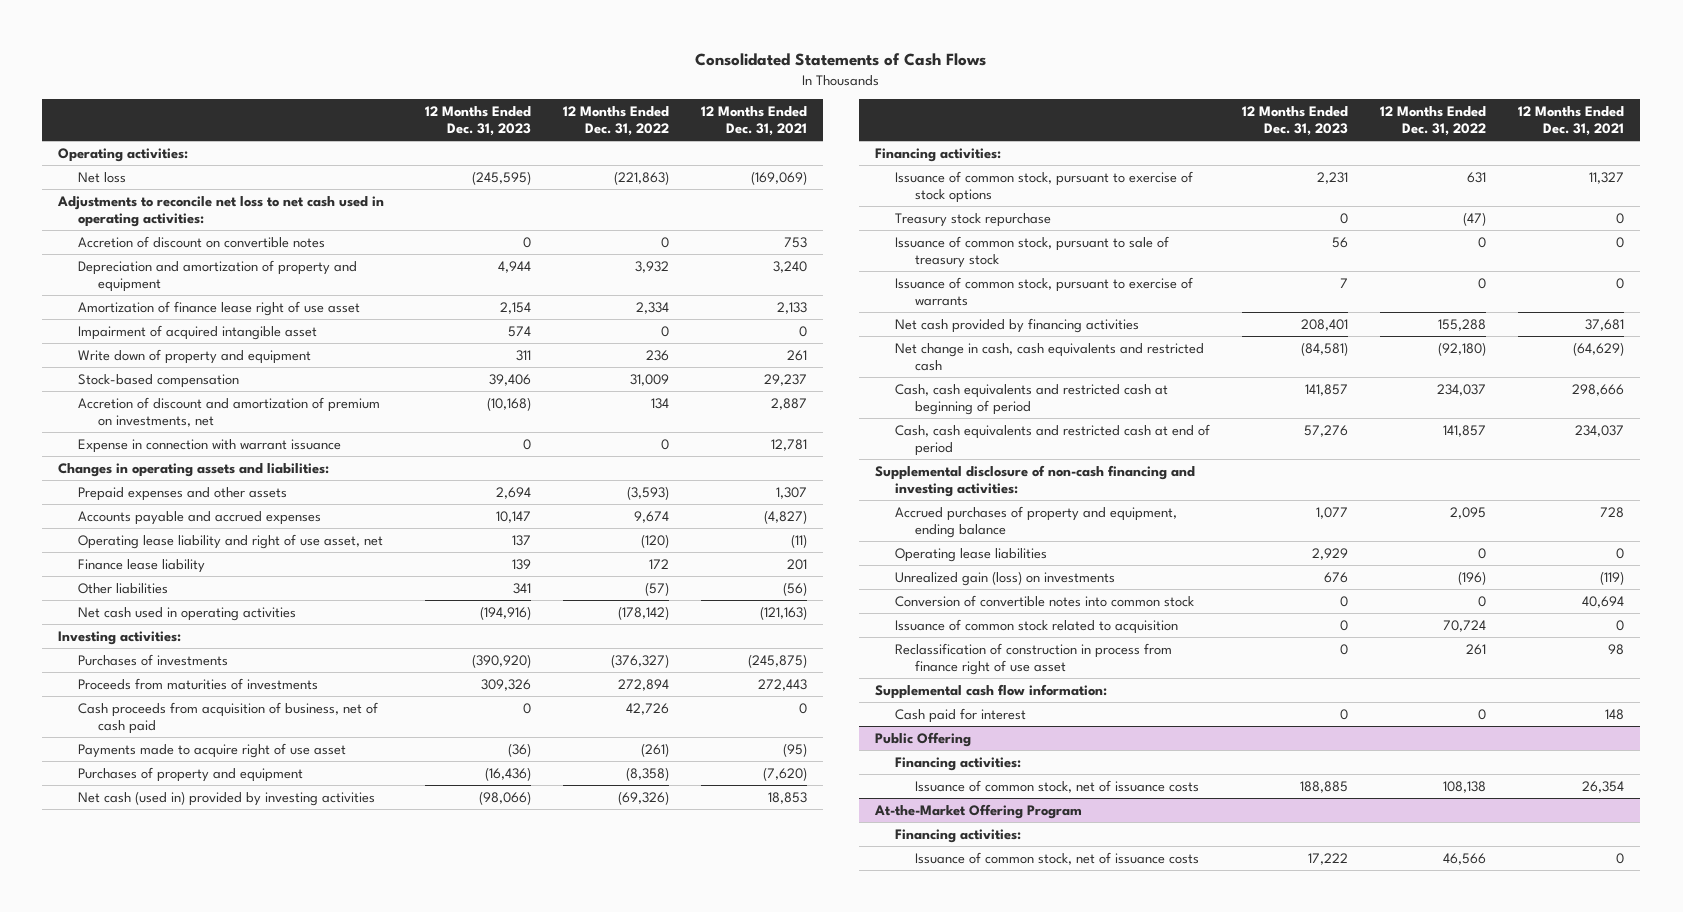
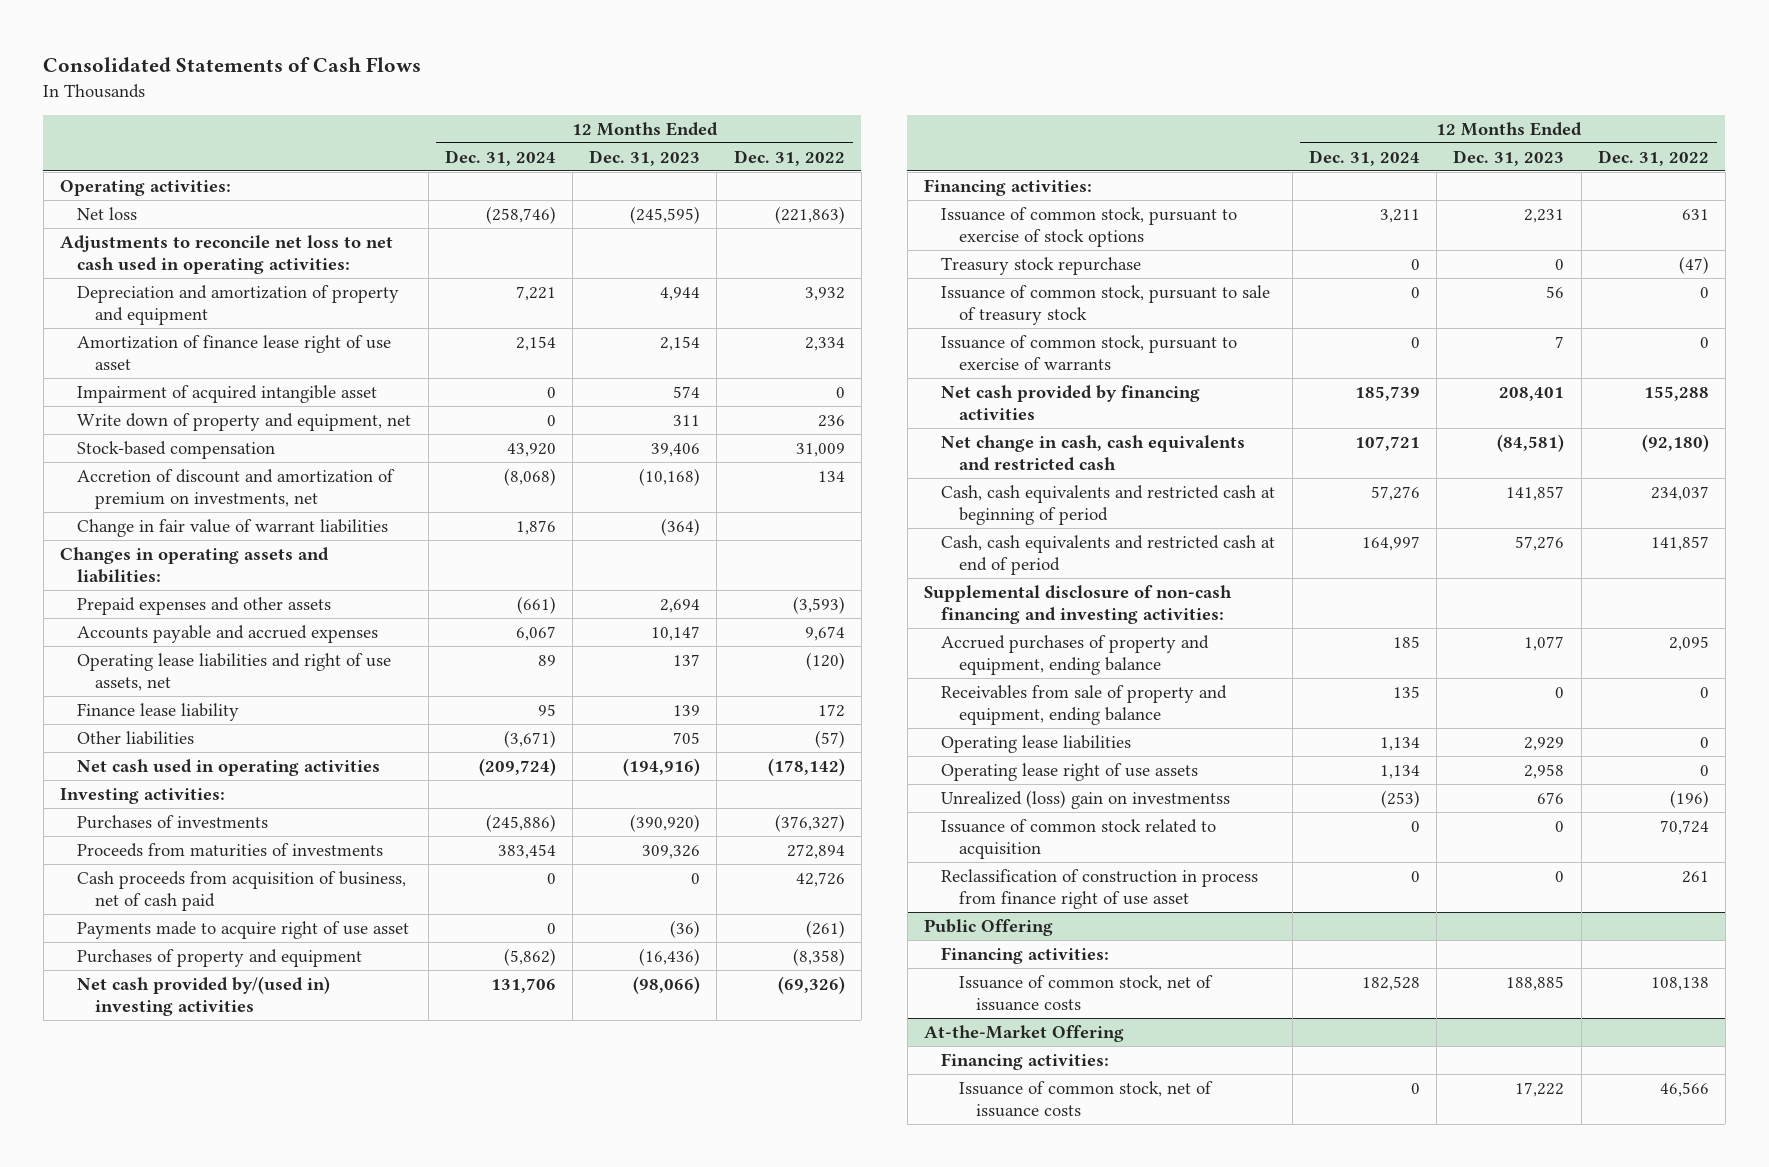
- | 12 Months Ended Dec. 31, 2023 | 12 Months Ended Dec. 31, 2022 | 12 Months Ended Dec. 31, 2021
+ | 12 Months Ended Dec. 31, 2024 | 12 Months Ended Dec. 31, 2023 | 12 Months Ended Dec. 31, 2022
- Accretion of discount on convertible notes | 0 | 0 | 753
- Write down of property and equipment | 311 | 236 | 261
+ Write down of property and equipment, net | 0 | 311 | 236
- Expense in connection with warrant issuance | 0 | 0 | 12,781
+ Change in fair value of warrant liabilities | 1,876 | (364) |
- Operating lease liability and right of use asset, net | 137 | (120) | (11)
+ Operating lease liabilities and right of use assets, net | 89 | 137 | (120)
- Other liabilities | 341 | (57) | (56)
+ Other liabilities | (3,671) | 705 | (57)
- Net cash (used in) provided by investing activities | (98,066) | (69,326) | 18,853
+ Net cash provided by/(used in) investing activities | 131,706 | (98,066) | (69,326)
+ Receivables from sale of property and equipment, ending balance | 135 | 0 | 0
- Unrealized gain (loss) on investments | 676 | (196) | (119)
- Conversion of convertible notes into common stock | 0 | 0 | 40,694
+ Operating lease right of use assets | 1,134 | 2,958 | 0
+ Unrealized (loss) gain on investmentss | (253) | 676 | (196)
- Supplemental cash flow information:
- Cash paid for interest | 0 | 0 | 148
- At-the-Market Offering Program
+ At-the-Market Offering

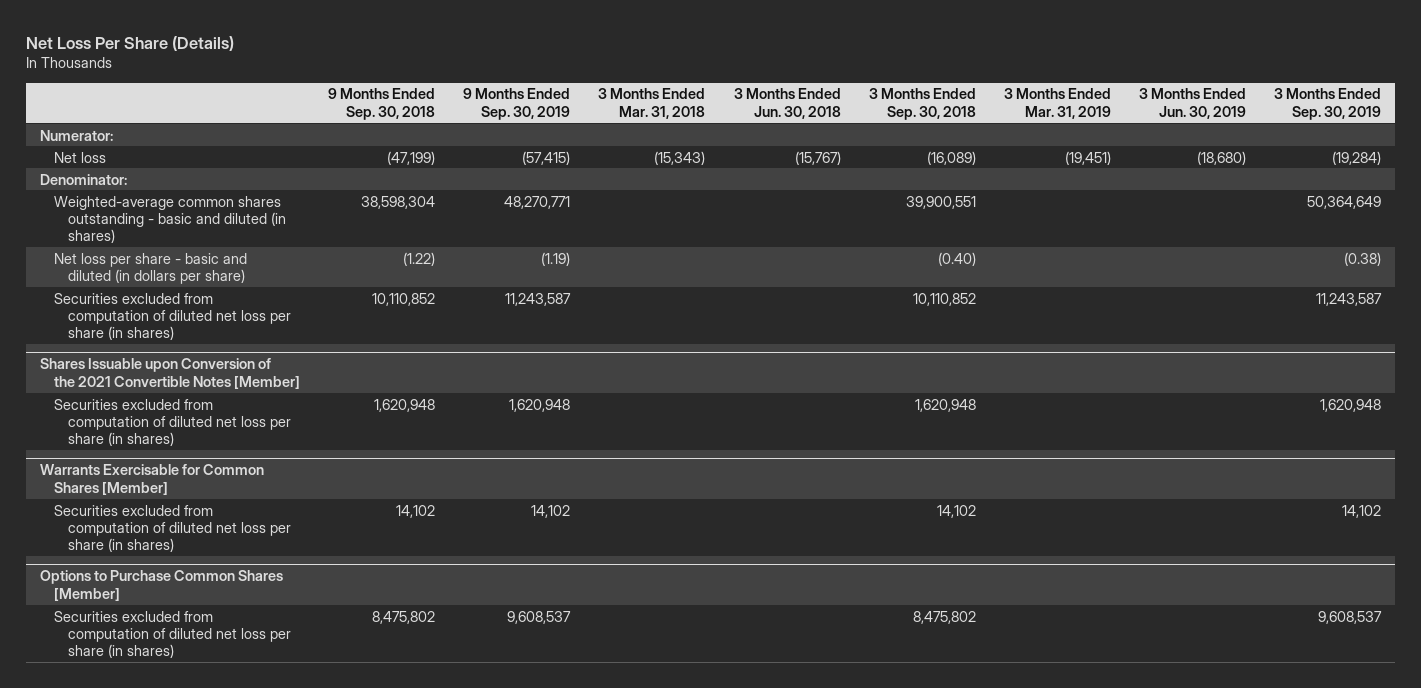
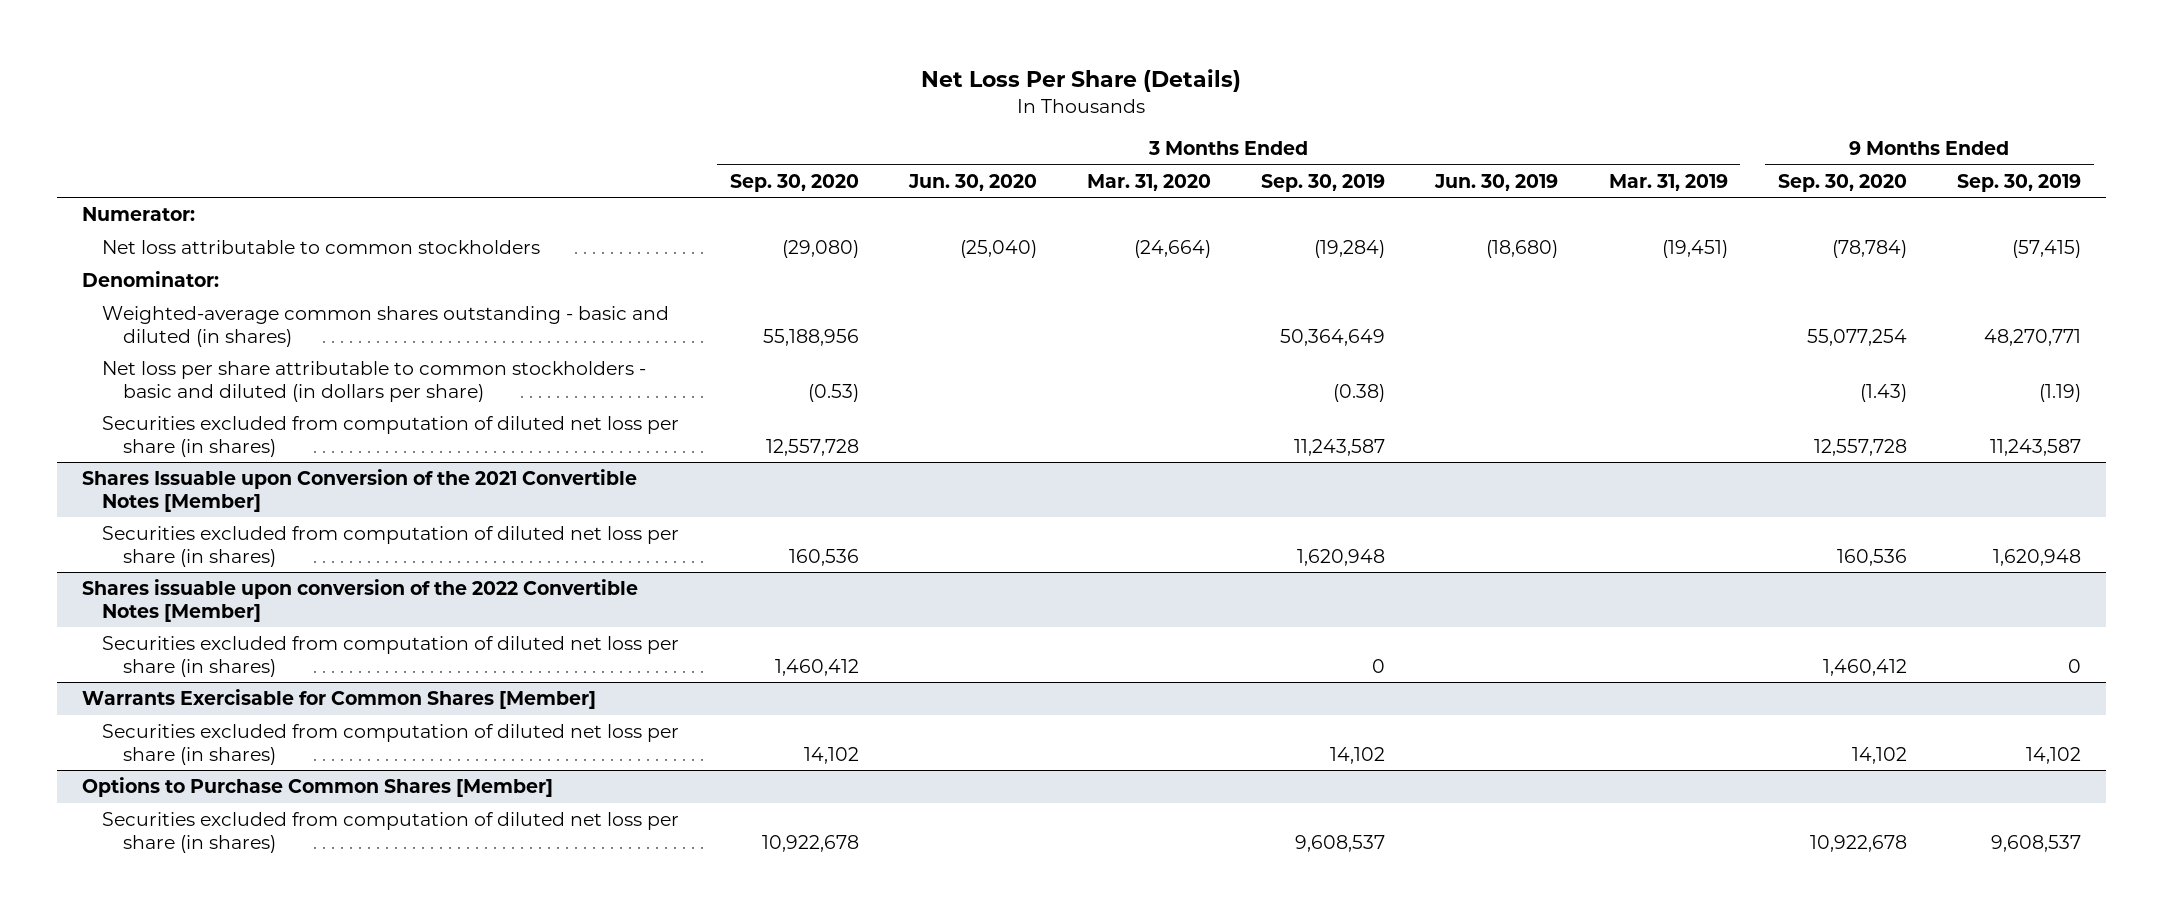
- | 9 Months Ended Sep. 30, 2018 | 9 Months Ended Sep. 30, 2019 | 3 Months Ended Mar. 31, 2018 | 3 Months Ended Jun. 30, 2018 | 3 Months Ended Sep. 30, 2018 | 3 Months Ended Mar. 31, 2019 | 3 Months Ended Jun. 30, 2019 | 3 Months Ended Sep. 30, 2019
+ | 3 Months Ended Sep. 30, 2020 | 3 Months Ended Jun. 30, 2020 | 3 Months Ended Mar. 31, 2020 | 3 Months Ended Sep. 30, 2019 | 3 Months Ended Jun. 30, 2019 | 3 Months Ended Mar. 31, 2019 | 9 Months Ended Sep. 30, 2020 | 9 Months Ended Sep. 30, 2019
- Net loss | (47,199) | (57,415) | (15,343) | (15,767) | (16,089) | (19,451) | (18,680) | (19,284)
+ Net loss attributable to common stockholders | (29,080) | (25,040) | (24,664) | (19,284) | (18,680) | (19,451) | (78,784) | (57,415)
- Net loss per share - basic and diluted (in dollars per share) | (1.22) | (1.19) | | | (0.40) | | | (0.38)
+ Net loss per share attributable to common stockholders - basic and diluted (in dollars per share) | (0.53) | | | (0.38) | | | (1.43) | (1.19)
+ Shares issuable upon conversion of the 2022 Convertible Notes [Member]
+ Securities excluded from computation of diluted net loss per share (in shares) | 1,460,412 | | | 0 | | | 1,460,412 | 0

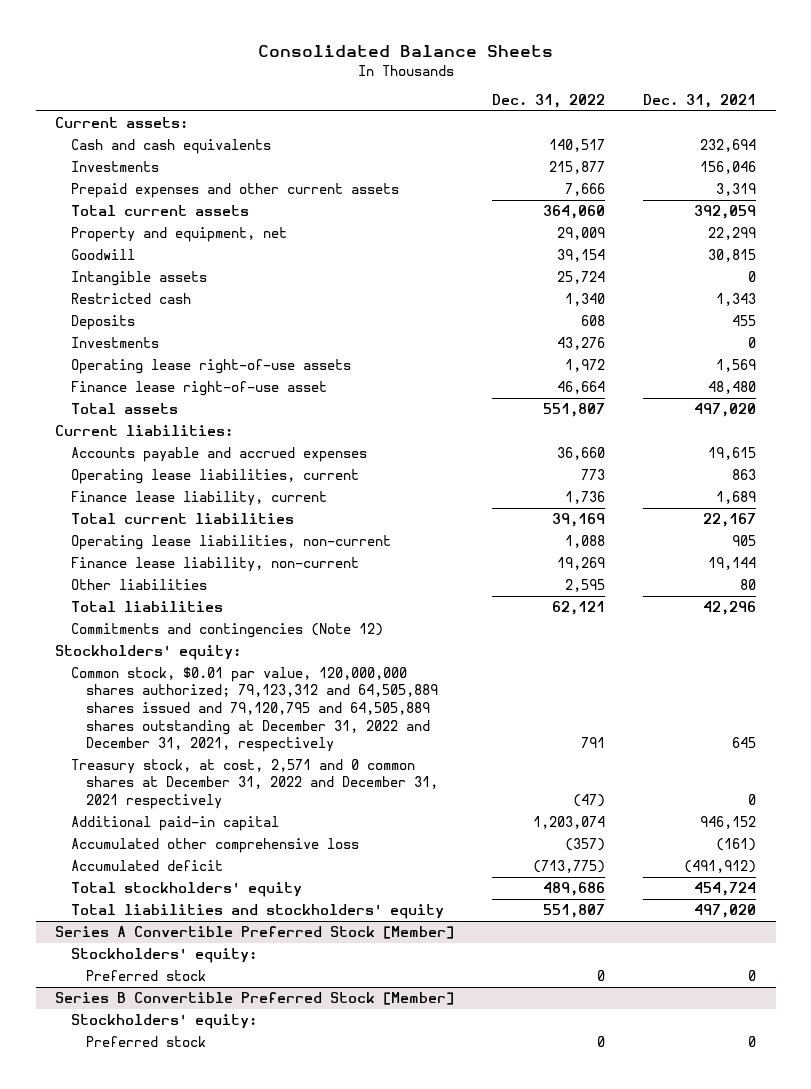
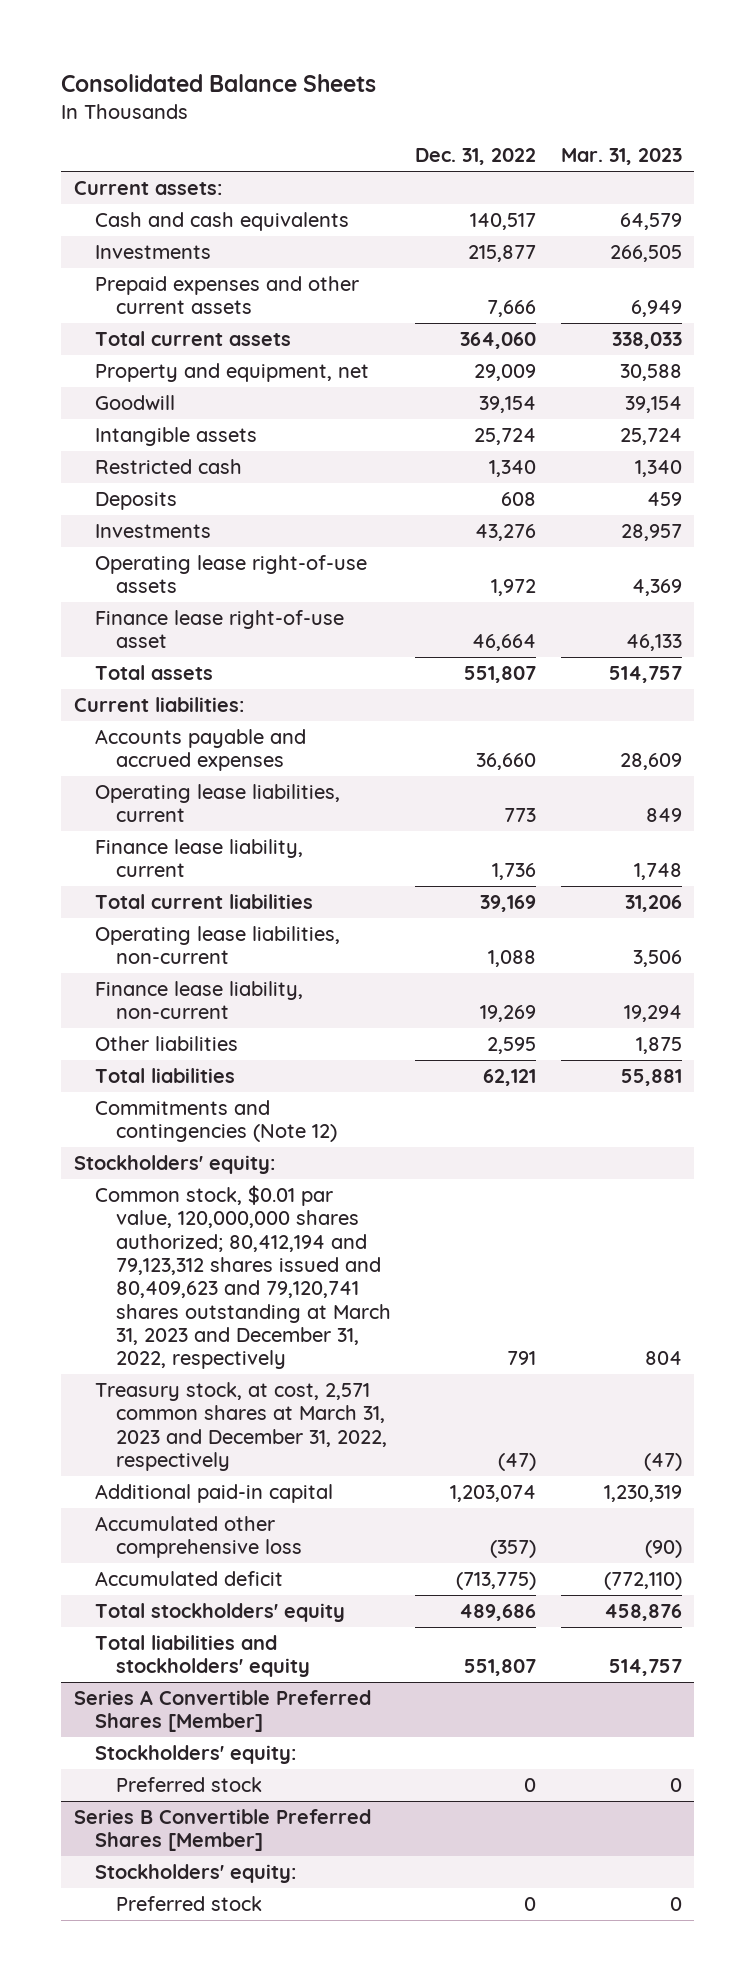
- | Dec. 31, 2022 | Dec. 31, 2021
+ | Dec. 31, 2022 | Mar. 31, 2023
- Common stock, $0.01 par value, 120,000,000 shares authorized; 79,123,312 and 64,505,889 shares issued and 79,120,795 and 64,505,889 shares outstanding at December 31, 2022 and December 31, 2021, respectively | 791 | 645
- Treasury stock, at cost, 2,571 and 0 common shares at December 31, 2022 and December 31, 2021 respectively | (47) | 0
+ Common stock, $0.01 par value, 120,000,000 shares authorized; 80,412,194 and 79,123,312 shares issued and 80,409,623 and 79,120,741 shares outstanding at March 31, 2023 and December 31, 2022, respectively | 791 | 804
+ Treasury stock, at cost, 2,571 common shares at March 31, 2023 and December 31, 2022, respectively | (47) | (47)
- Series A Convertible Preferred Stock [Member]
+ Series A Convertible Preferred Shares [Member]
- Series B Convertible Preferred Stock [Member]
+ Series B Convertible Preferred Shares [Member]

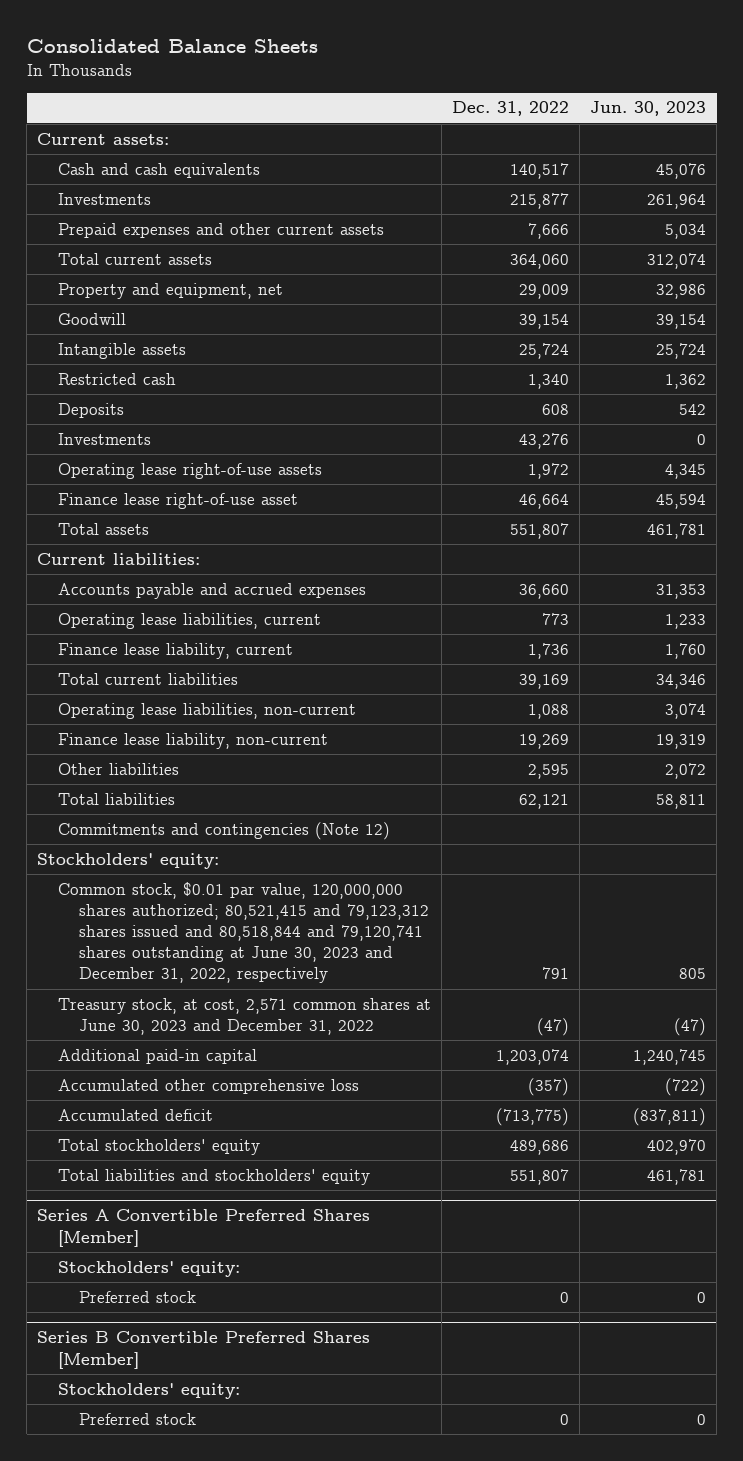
- | Dec. 31, 2022 | Mar. 31, 2023
+ | Dec. 31, 2022 | Jun. 30, 2023
- Common stock, $0.01 par value, 120,000,000 shares authorized; 80,412,194 and 79,123,312 shares issued and 80,409,623 and 79,120,741 shares outstanding at March 31, 2023 and December 31, 2022, respectively | 791 | 804
- Treasury stock, at cost, 2,571 common shares at March 31, 2023 and December 31, 2022, respectively | (47) | (47)
+ Common stock, $0.01 par value, 120,000,000 shares authorized; 80,521,415 and 79,123,312 shares issued and 80,518,844 and 79,120,741 shares outstanding at June 30, 2023 and December 31, 2022, respectively | 791 | 805
+ Treasury stock, at cost, 2,571 common shares at June 30, 2023 and December 31, 2022 | (47) | (47)

